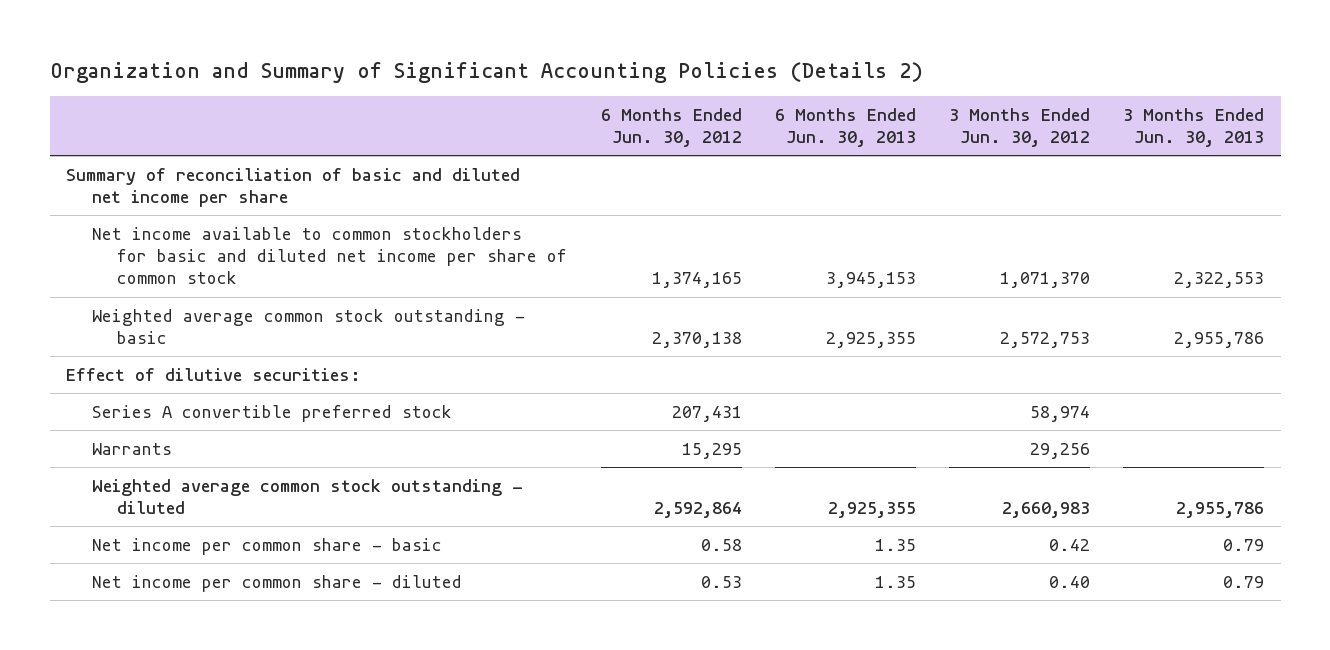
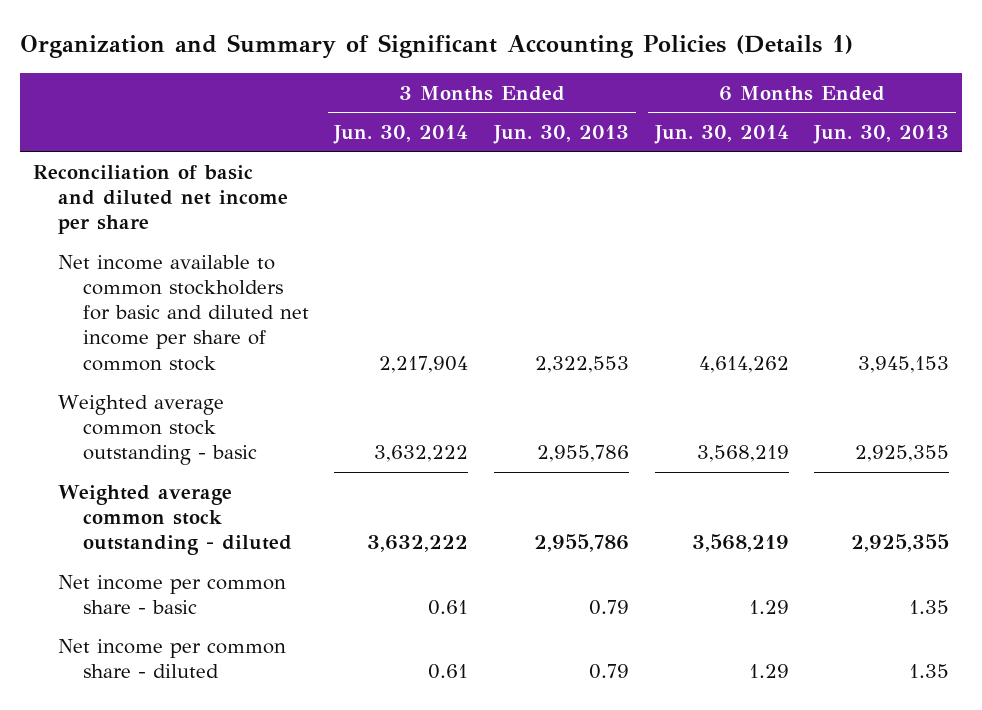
- Organization and Summary of Significant Accounting Policies (Details 2)
+ Organization and Summary of Significant Accounting Policies (Details 1)
- | 6 Months Ended Jun. 30, 2012 | 6 Months Ended Jun. 30, 2013 | 3 Months Ended Jun. 30, 2012 | 3 Months Ended Jun. 30, 2013
+ | 3 Months Ended Jun. 30, 2014 | 3 Months Ended Jun. 30, 2013 | 6 Months Ended Jun. 30, 2014 | 6 Months Ended Jun. 30, 2013
- Summary of reconciliation of basic and diluted net income per share
+ Reconciliation of basic and diluted net income per share
- Effect of dilutive securities:
- Series A convertible preferred stock | 207,431 | | 58,974 |
- Warrants | 15,295 | | 29,256 |

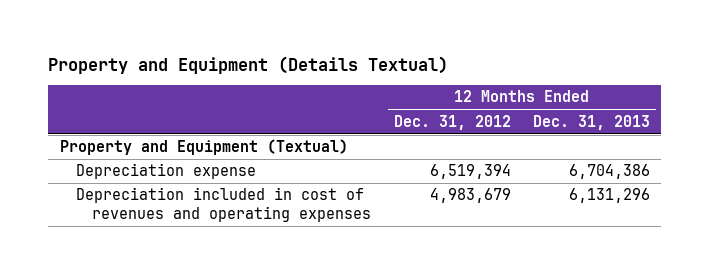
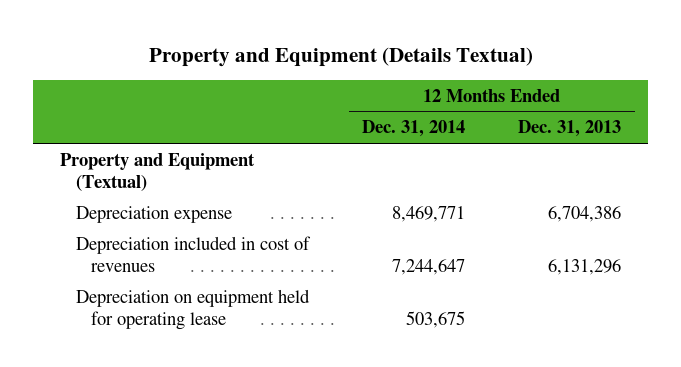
- | 12 Months Ended Dec. 31, 2012 | 12 Months Ended Dec. 31, 2013
+ | 12 Months Ended Dec. 31, 2014 | 12 Months Ended Dec. 31, 2013
- Depreciation included in cost of revenues and operating expenses | 4,983,679 | 6,131,296
+ Depreciation included in cost of revenues | 7,244,647 | 6,131,296
+ Depreciation on equipment held for operating lease | 503,675 |

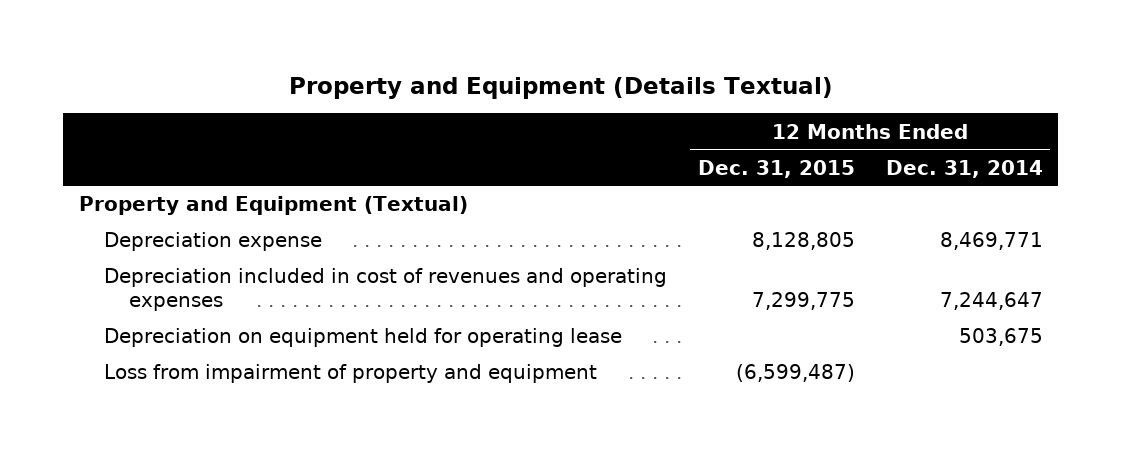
- | 12 Months Ended Dec. 31, 2014 | 12 Months Ended Dec. 31, 2013
+ | 12 Months Ended Dec. 31, 2015 | 12 Months Ended Dec. 31, 2014
- Depreciation included in cost of revenues | 7,244,647 | 6,131,296
+ Depreciation included in cost of revenues and operating expenses | 7,299,775 | 7,244,647
+ Loss from impairment of property and equipment | (6,599,487) |

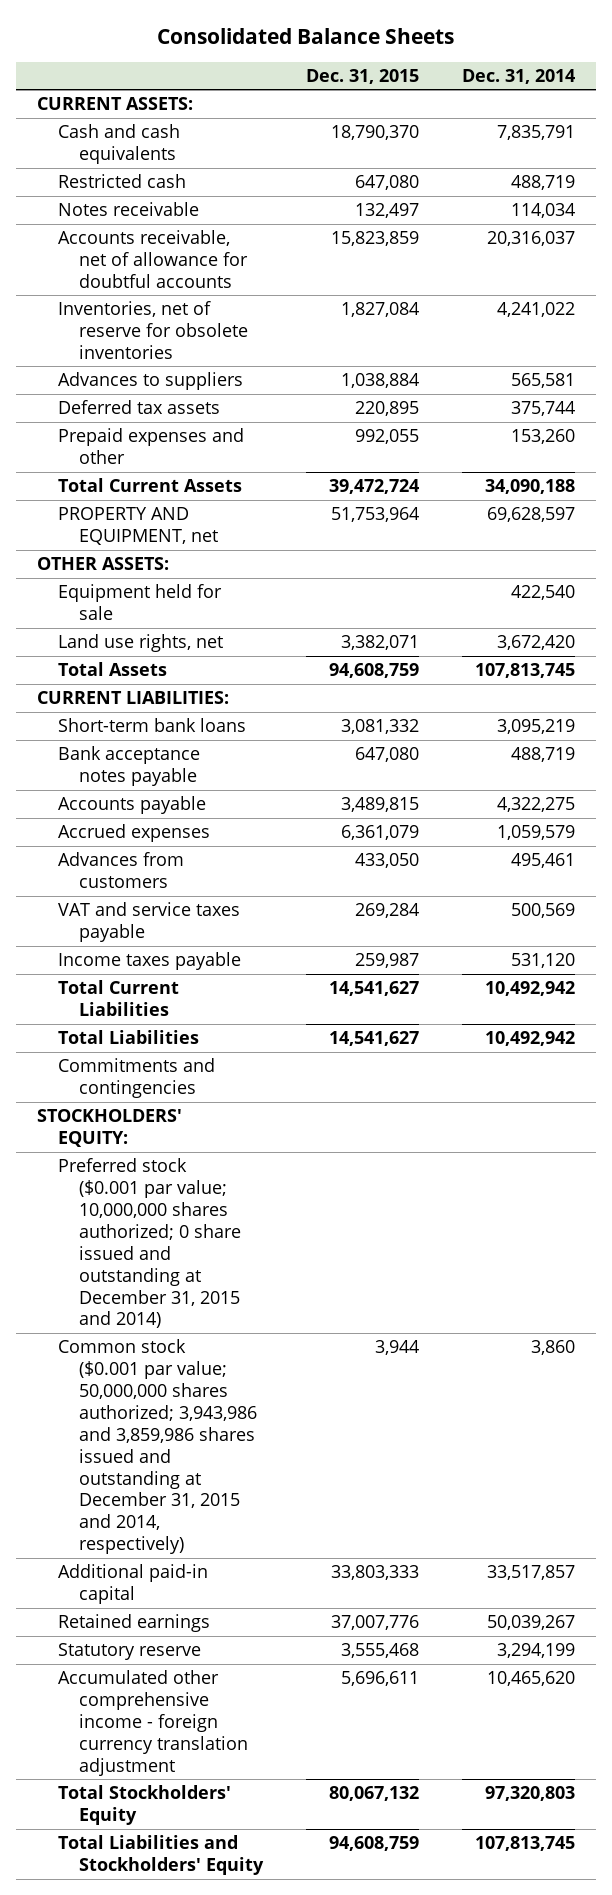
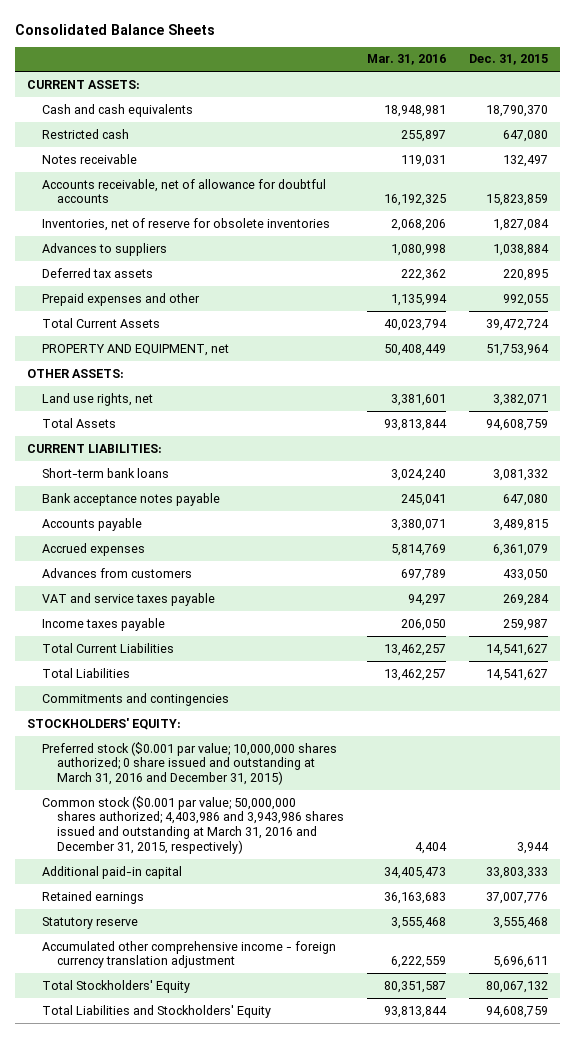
- | Dec. 31, 2015 | Dec. 31, 2014
+ | Mar. 31, 2016 | Dec. 31, 2015
- Equipment held for sale | | 422,540
- Preferred stock ($0.001 par value; 10,000,000 shares authorized; 0 share issued and outstanding at December 31, 2015 and 2014)
- Common stock ($0.001 par value; 50,000,000 shares authorized; 3,943,986 and 3,859,986 shares issued and outstanding at December 31, 2015 and 2014, respectively) | 3,944 | 3,860
+ Preferred stock ($0.001 par value; 10,000,000 shares authorized; 0 share issued and outstanding at March 31, 2016 and December 31, 2015)
+ Common stock ($0.001 par value; 50,000,000 shares authorized; 4,403,986 and 3,943,986 shares issued and outstanding at March 31, 2016 and December 31, 2015, respectively) | 4,404 | 3,944

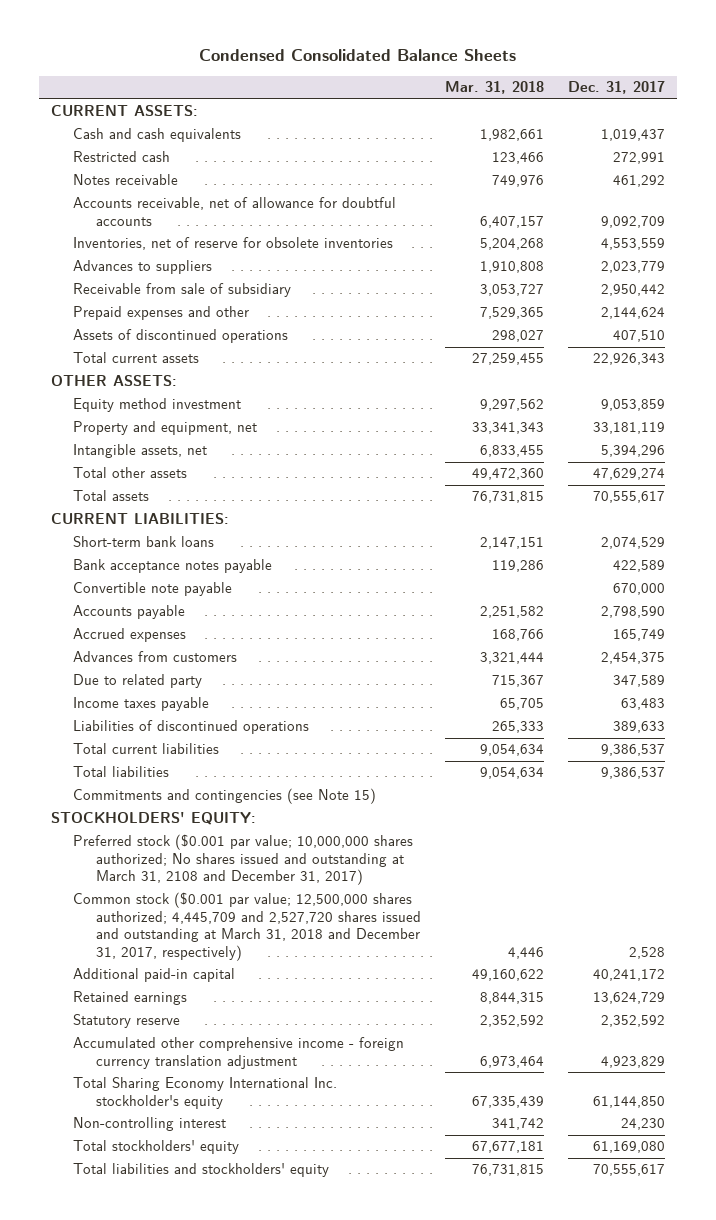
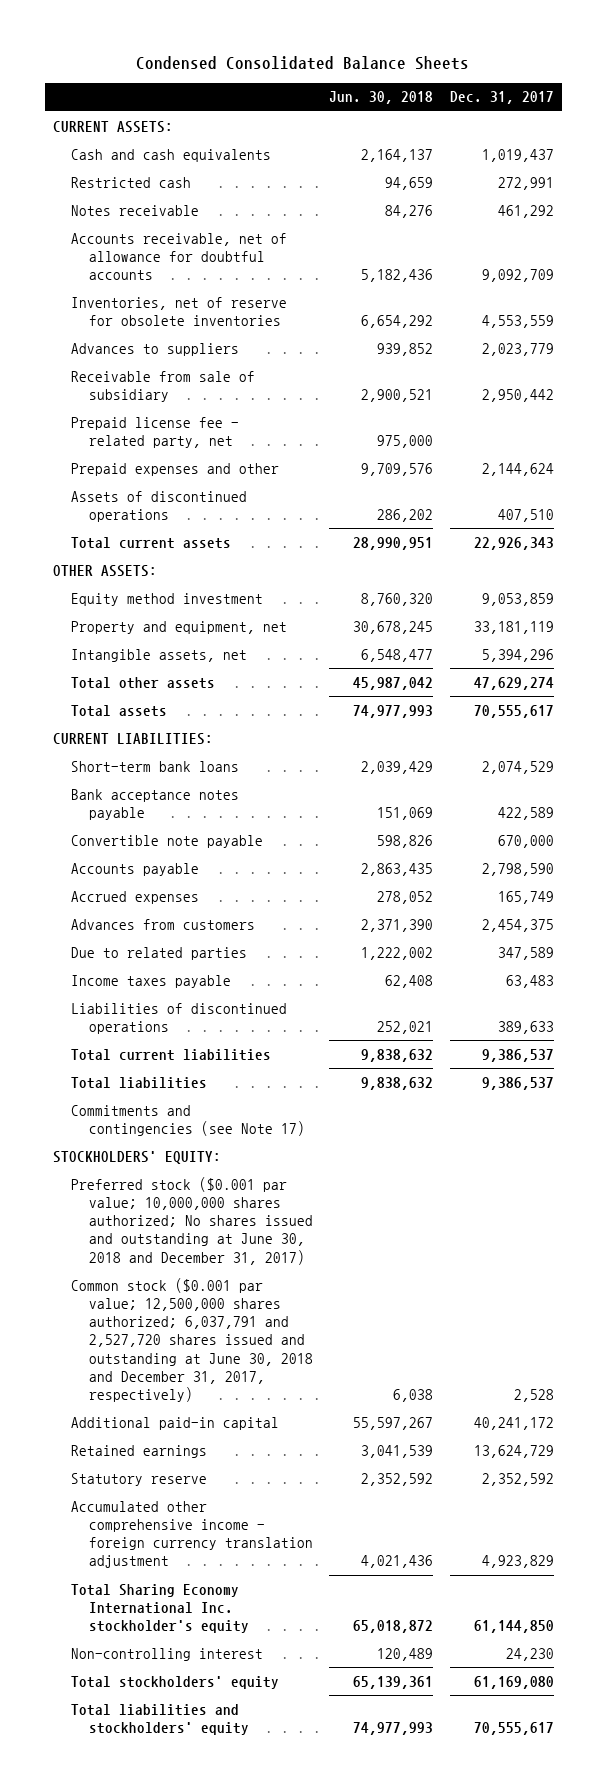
- | Mar. 31, 2018 | Dec. 31, 2017
+ | Jun. 30, 2018 | Dec. 31, 2017
+ Prepaid license fee - related party, net | 975,000 |
- Due to related party | 715,367 | 347,589
+ Due to related parties | 1,222,002 | 347,589
- Commitments and contingencies (see Note 15)
+ Commitments and contingencies (see Note 17)
- Preferred stock ($0.001 par value; 10,000,000 shares authorized; No shares issued and outstanding at March 31, 2108 and December 31, 2017)
- Common stock ($0.001 par value; 12,500,000 shares authorized; 4,445,709 and 2,527,720 shares issued and outstanding at March 31, 2018 and December 31, 2017, respectively) | 4,446 | 2,528
+ Preferred stock ($0.001 par value; 10,000,000 shares authorized; No shares issued and outstanding at June 30, 2018 and December 31, 2017)
+ Common stock ($0.001 par value; 12,500,000 shares authorized; 6,037,791 and 2,527,720 shares issued and outstanding at June 30, 2018 and December 31, 2017, respectively) | 6,038 | 2,528

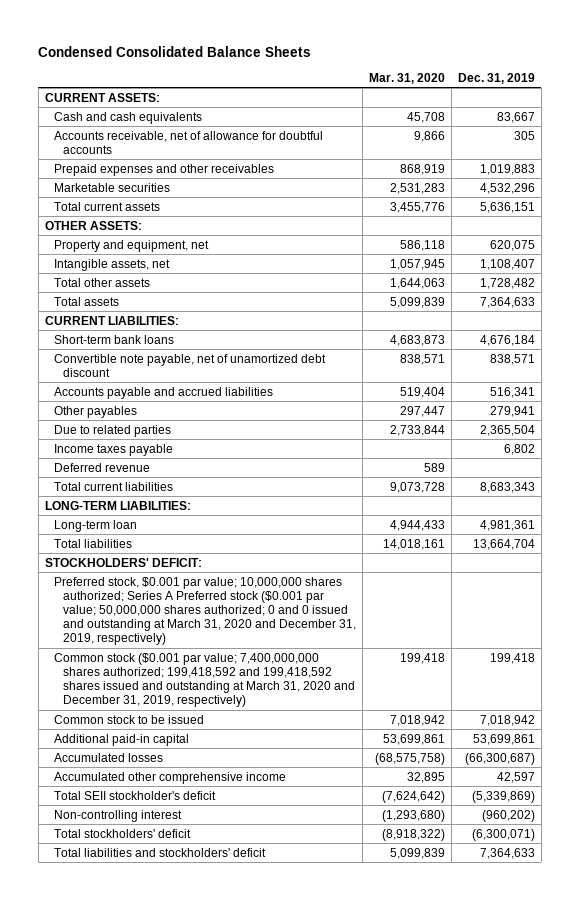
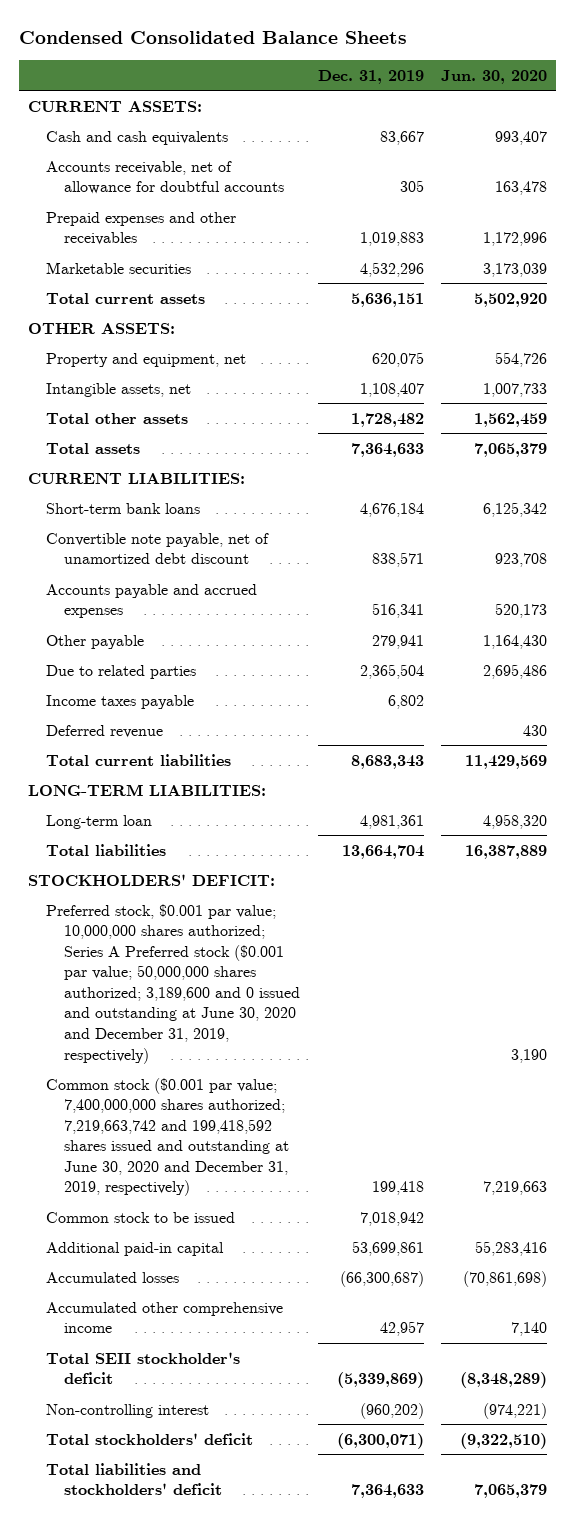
- | Mar. 31, 2020 | Dec. 31, 2019
+ | Dec. 31, 2019 | Jun. 30, 2020
- Accounts payable and accrued liabilities | 519,404 | 516,341
- Other payables | 297,447 | 279,941
+ Accounts payable and accrued expenses | 516,341 | 520,173
+ Other payable | 279,941 | 1,164,430
- Preferred stock, $0.001 par value; 10,000,000 shares authorized; Series A Preferred stock ($0.001 par value; 50,000,000 shares authorized; 0 and 0 issued and outstanding at March 31, 2020 and December 31, 2019, respectively)
- Common stock ($0.001 par value; 7,400,000,000 shares authorized; 199,418,592 and 199,418,592 shares issued and outstanding at March 31, 2020 and December 31, 2019, respectively) | 199,418 | 199,418
+ Preferred stock, $0.001 par value; 10,000,000 shares authorized; Series A Preferred stock ($0.001 par value; 50,000,000 shares authorized; 3,189,600 and 0 issued and outstanding at June 30, 2020 and December 31, 2019, respectively) | | 3,190
+ Common stock ($0.001 par value; 7,400,000,000 shares authorized; 7,219,663,742 and 199,418,592 shares issued and outstanding at June 30, 2020 and December 31, 2019, respectively) | 199,418 | 7,219,663
- Accumulated other comprehensive income | 32,895 | 42,597
+ Accumulated other comprehensive income | 42,957 | 7,140

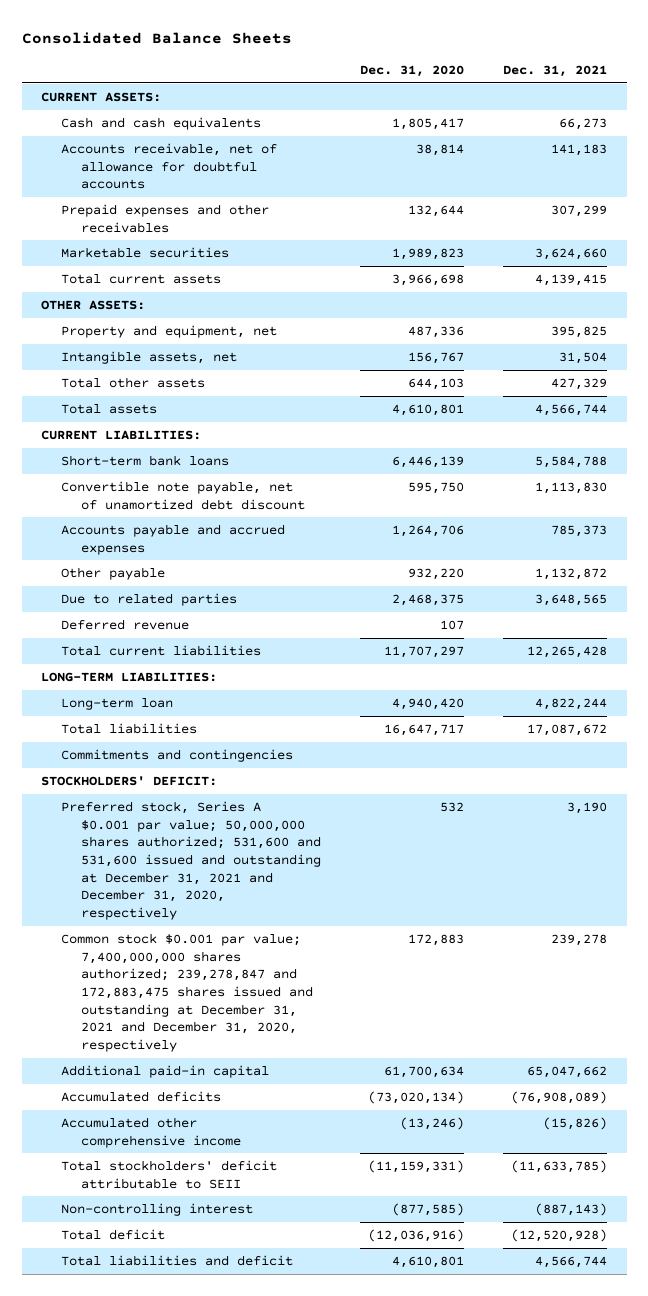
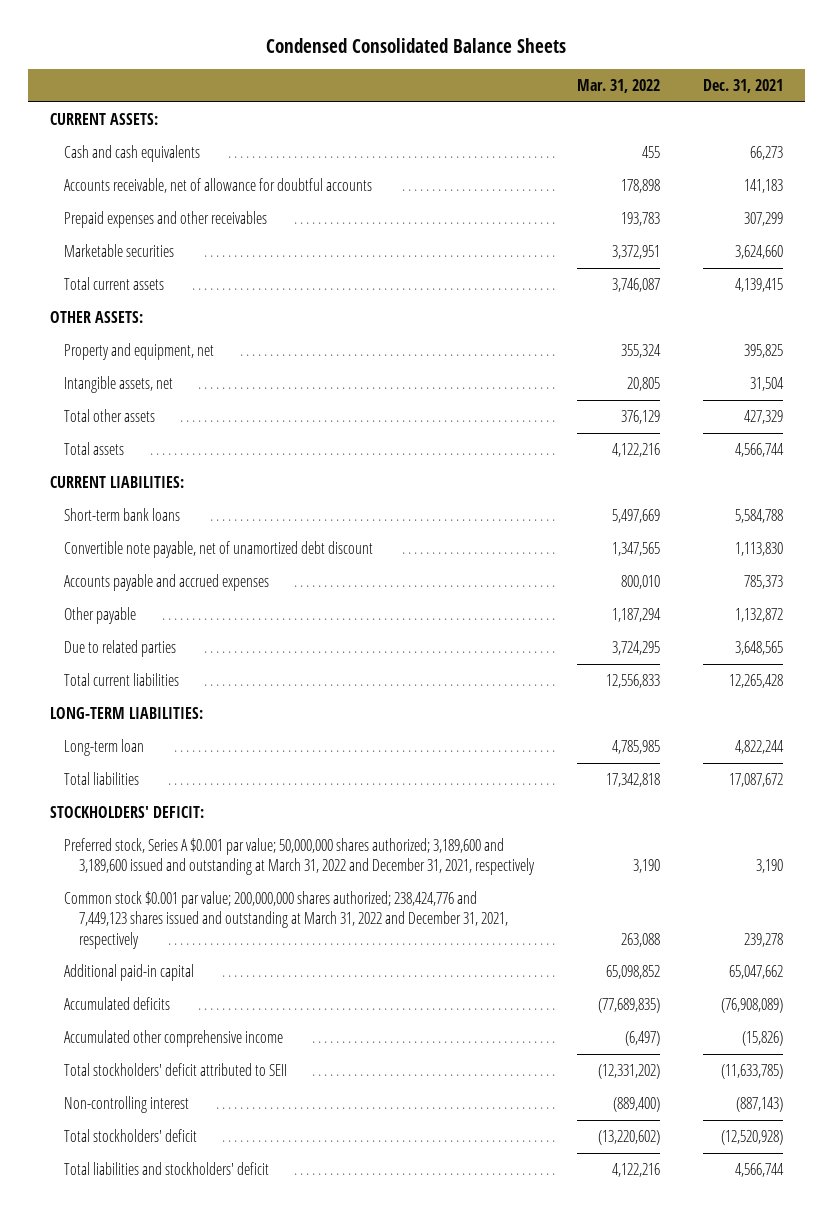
- Consolidated Balance Sheets
+ Condensed Consolidated Balance Sheets
- | Dec. 31, 2020 | Dec. 31, 2021
+ | Mar. 31, 2022 | Dec. 31, 2021
- Deferred revenue | 107 |
- Commitments and contingencies
- Preferred stock, Series A $0.001 par value; 50,000,000 shares authorized; 531,600 and 531,600 issued and outstanding at December 31, 2021 and December 31, 2020, respectively | 532 | 3,190
- Common stock $0.001 par value; 7,400,000,000 shares authorized; 239,278,847 and 172,883,475 shares issued and outstanding at December 31, 2021 and December 31, 2020, respectively | 172,883 | 239,278
+ Preferred stock, Series A $0.001 par value; 50,000,000 shares authorized; 3,189,600 and 3,189,600 issued and outstanding at March 31, 2022 and December 31, 2021, respectively | 3,190 | 3,190
+ Common stock $0.001 par value; 200,000,000 shares authorized; 238,424,776 and 7,449,123 shares issued and outstanding at March 31, 2022 and December 31, 2021, respectively | 263,088 | 239,278
- Total stockholders' deficit attributable to SEII | (11,159,331) | (11,633,785)
+ Total stockholders' deficit attributed to SEII | (12,331,202) | (11,633,785)
- Total deficit | (12,036,916) | (12,520,928)
- Total liabilities and deficit | 4,610,801 | 4,566,744
+ Total stockholders' deficit | (13,220,602) | (12,520,928)
+ Total liabilities and stockholders' deficit | 4,122,216 | 4,566,744

